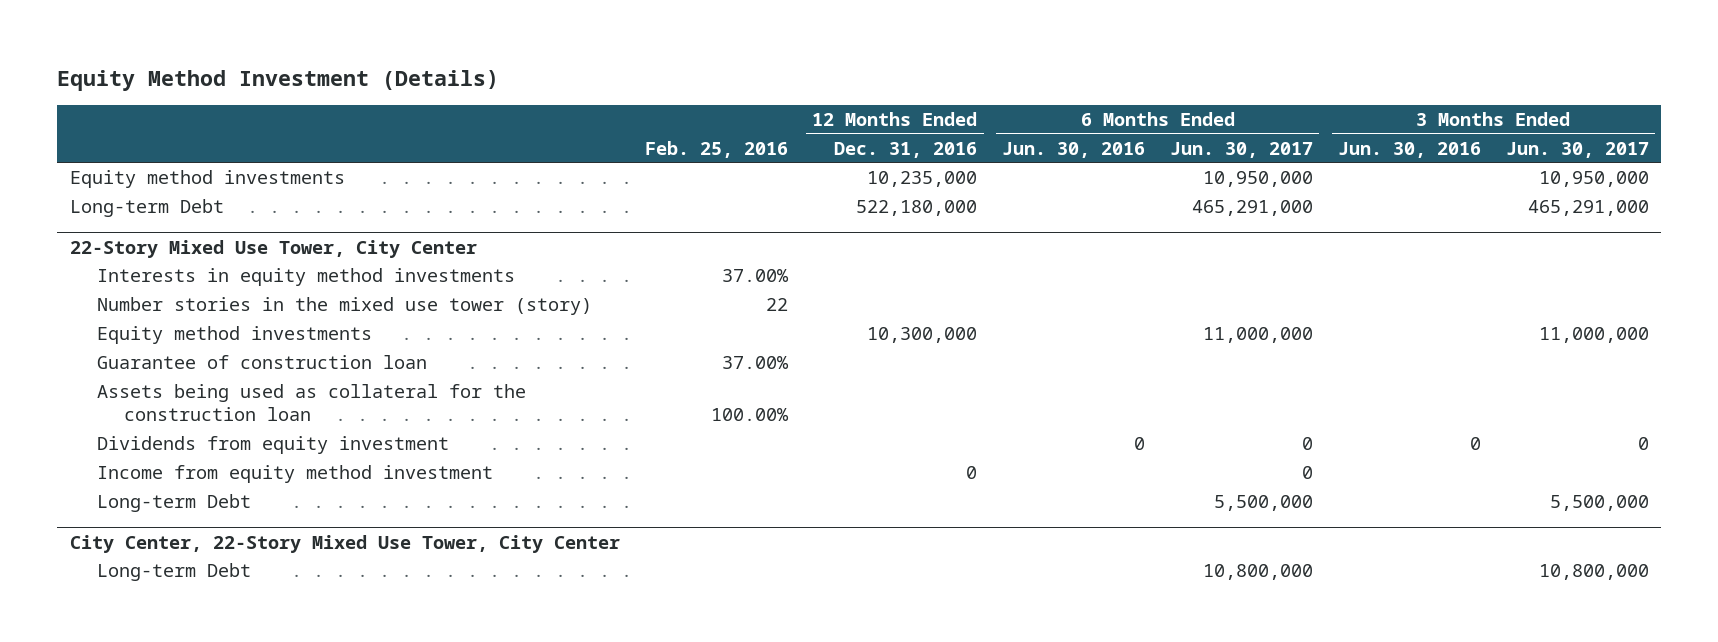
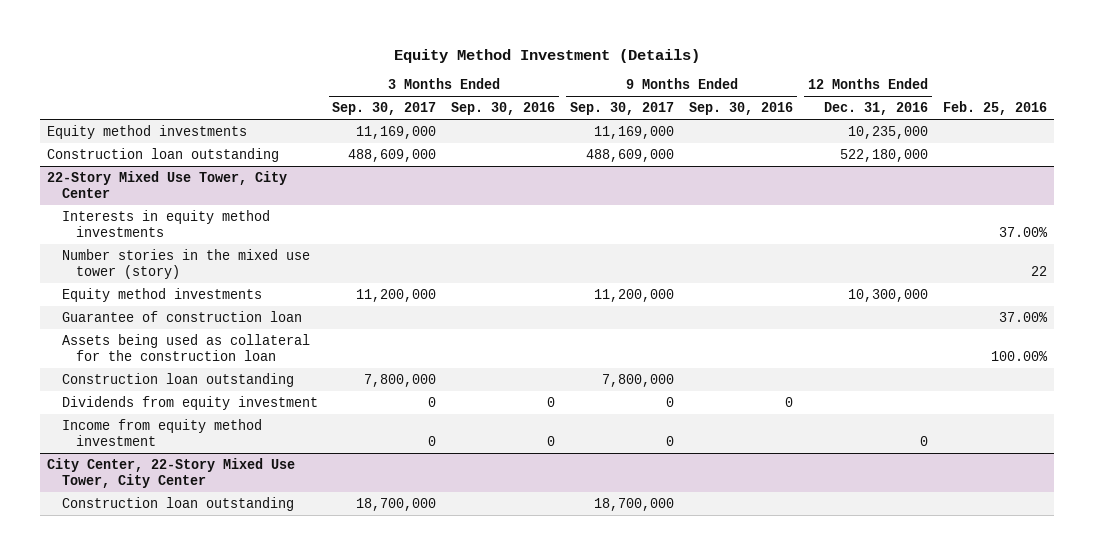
- | Feb. 25, 2016 | 12 Months Ended Dec. 31, 2016 | 6 Months Ended Jun. 30, 2016 | 6 Months Ended Jun. 30, 2017 | 3 Months Ended Jun. 30, 2016 | 3 Months Ended Jun. 30, 2017
+ | 3 Months Ended Sep. 30, 2017 | 3 Months Ended Sep. 30, 2016 | 9 Months Ended Sep. 30, 2017 | 9 Months Ended Sep. 30, 2016 | 12 Months Ended Dec. 31, 2016 | Feb. 25, 2016
- Long-term Debt | | 522,180,000 | | 465,291,000 | | 465,291,000
+ Construction loan outstanding | 488,609,000 | | 488,609,000 | | 522,180,000 |
@ 22-Story Mixed Use Tower, City Center
+ Construction loan outstanding | 7,800,000 | | 7,800,000 | | |
- Long-term Debt | | | | 5,500,000 | | 5,500,000
@ City Center, 22-Story Mixed Use Tower, City Center
- Long-term Debt | | | | 10,800,000 | | 10,800,000
+ Construction loan outstanding | 18,700,000 | | 18,700,000 | | |

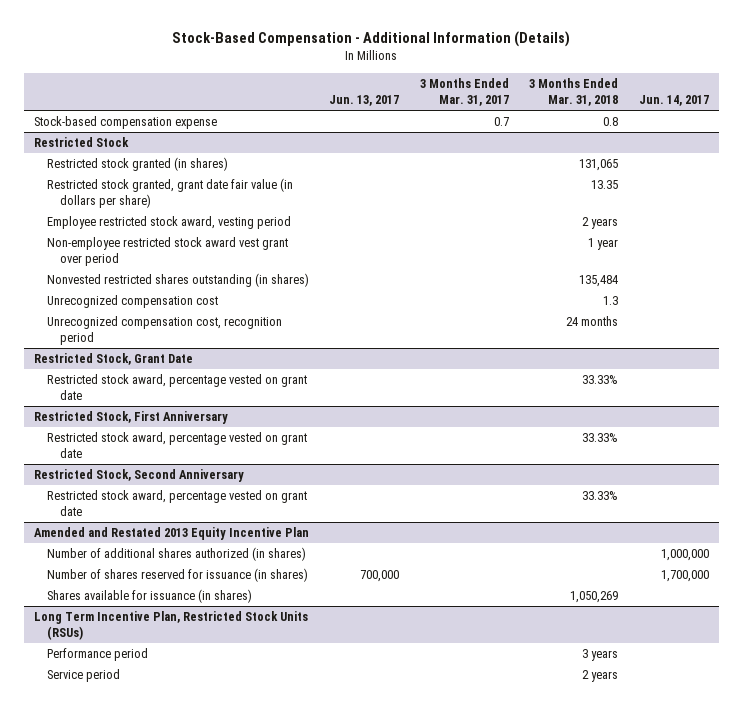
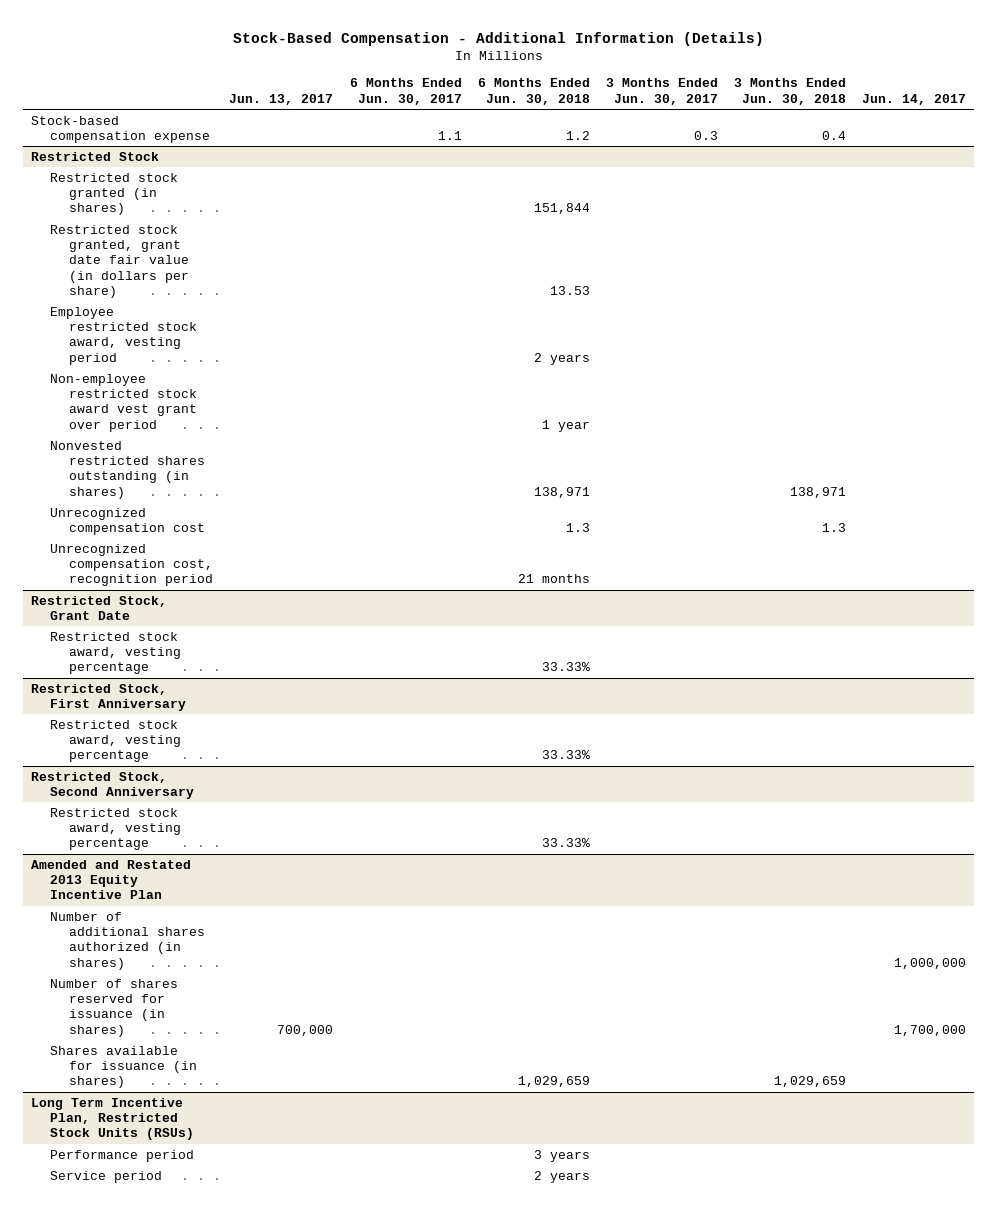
- | Jun. 13, 2017 | 3 Months Ended Mar. 31, 2017 | 3 Months Ended Mar. 31, 2018 | Jun. 14, 2017
+ | Jun. 13, 2017 | 6 Months Ended Jun. 30, 2017 | 6 Months Ended Jun. 30, 2018 | 3 Months Ended Jun. 30, 2017 | 3 Months Ended Jun. 30, 2018 | Jun. 14, 2017
@ Restricted Stock, Grant Date
- Restricted stock award, percentage vested on grant date | | | 33.33% |
+ Restricted stock award, vesting percentage | | | 33.33% | | |
@ Restricted Stock, First Anniversary
- Restricted stock award, percentage vested on grant date | | | 33.33% |
+ Restricted stock award, vesting percentage | | | 33.33% | | |
@ Restricted Stock, Second Anniversary
- Restricted stock award, percentage vested on grant date | | | 33.33% |
+ Restricted stock award, vesting percentage | | | 33.33% | | |

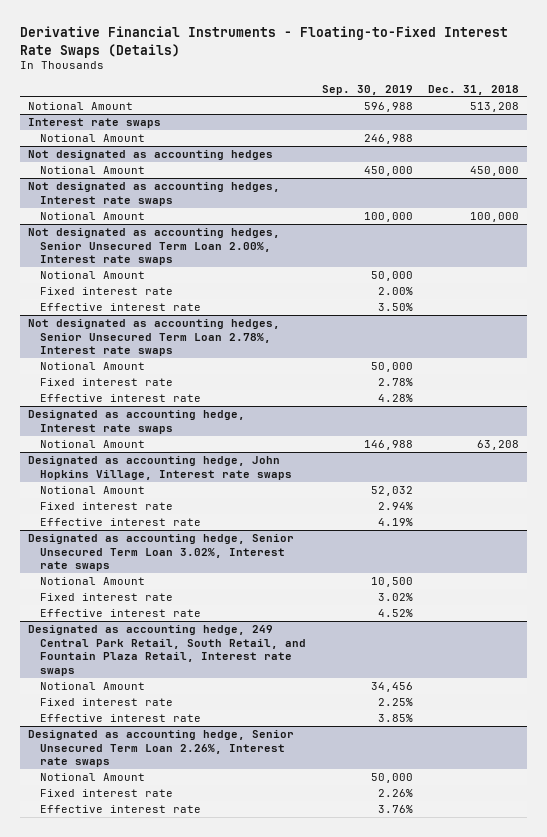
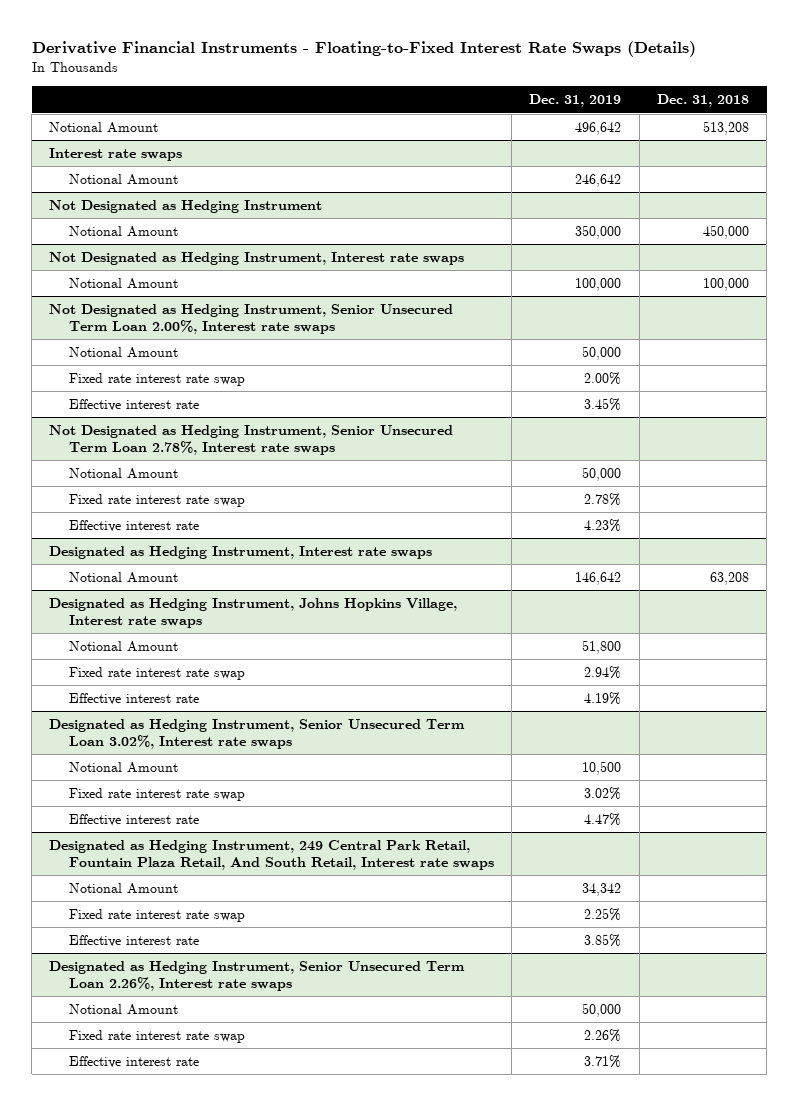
- | Sep. 30, 2019 | Dec. 31, 2018
+ | Dec. 31, 2019 | Dec. 31, 2018
- Not designated as accounting hedges
+ Not Designated as Hedging Instrument
- Not designated as accounting hedges, Interest rate swaps
+ Not Designated as Hedging Instrument, Interest rate swaps
- Not designated as accounting hedges, Senior Unsecured Term Loan 2.00%, Interest rate swaps
+ Not Designated as Hedging Instrument, Senior Unsecured Term Loan 2.00%, Interest rate swaps
- Fixed interest rate | 2.00% |
+ Fixed rate interest rate swap | 2.00% |
- Not designated as accounting hedges, Senior Unsecured Term Loan 2.78%, Interest rate swaps
+ Not Designated as Hedging Instrument, Senior Unsecured Term Loan 2.78%, Interest rate swaps
- Fixed interest rate | 2.78% |
+ Fixed rate interest rate swap | 2.78% |
- Designated as accounting hedge, Interest rate swaps
+ Designated as Hedging Instrument, Interest rate swaps
- Designated as accounting hedge, John Hopkins Village, Interest rate swaps
+ Designated as Hedging Instrument, Johns Hopkins Village, Interest rate swaps
- Fixed interest rate | 2.94% |
+ Fixed rate interest rate swap | 2.94% |
- Designated as accounting hedge, Senior Unsecured Term Loan 3.02%, Interest rate swaps
+ Designated as Hedging Instrument, Senior Unsecured Term Loan 3.02%, Interest rate swaps
- Fixed interest rate | 3.02% |
+ Fixed rate interest rate swap | 3.02% |
- Designated as accounting hedge, 249 Central Park Retail, South Retail, and Fountain Plaza Retail, Interest rate swaps
+ Designated as Hedging Instrument, 249 Central Park Retail, Fountain Plaza Retail, And South Retail, Interest rate swaps
- Fixed interest rate | 2.25% |
+ Fixed rate interest rate swap | 2.25% |
- Designated as accounting hedge, Senior Unsecured Term Loan 2.26%, Interest rate swaps
+ Designated as Hedging Instrument, Senior Unsecured Term Loan 2.26%, Interest rate swaps
- Fixed interest rate | 2.26% |
+ Fixed rate interest rate swap | 2.26% |

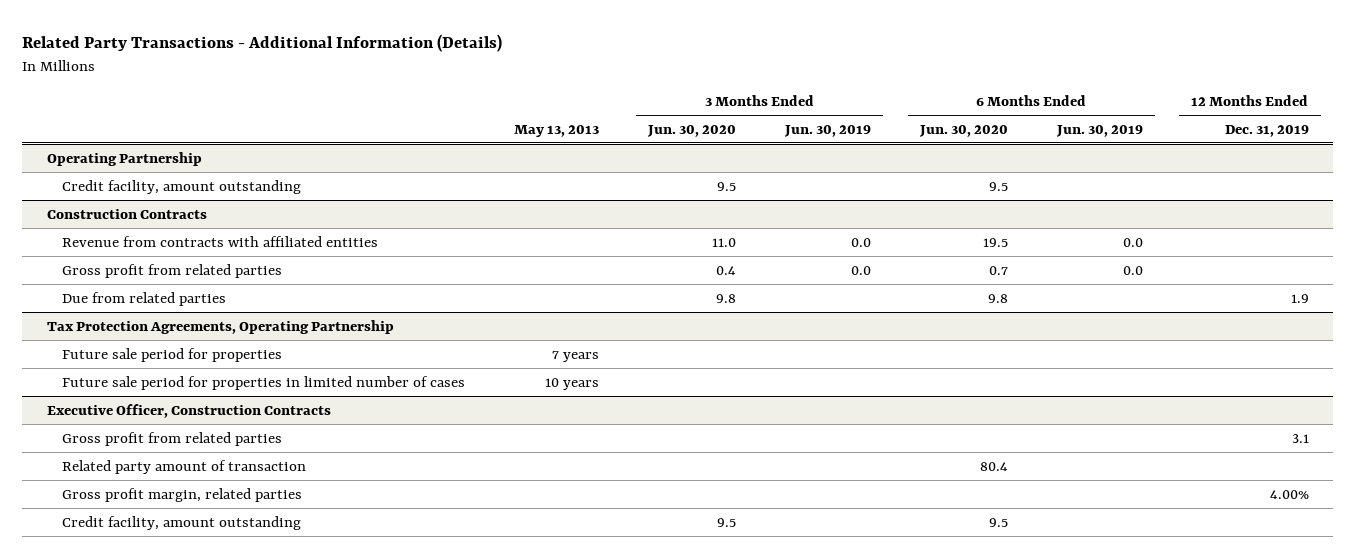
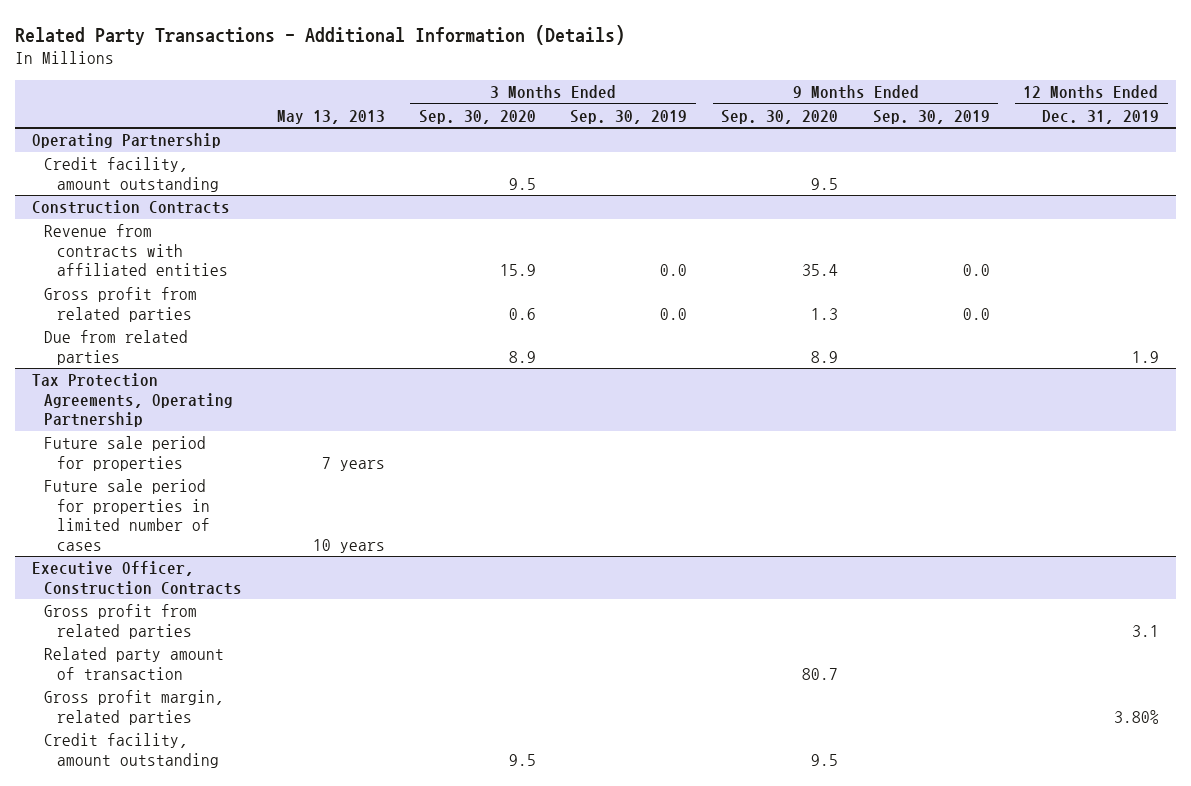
- | May 13, 2013 | 3 Months Ended Jun. 30, 2020 | 3 Months Ended Jun. 30, 2019 | 6 Months Ended Jun. 30, 2020 | 6 Months Ended Jun. 30, 2019 | 12 Months Ended Dec. 31, 2019
+ | May 13, 2013 | 3 Months Ended Sep. 30, 2020 | 3 Months Ended Sep. 30, 2019 | 9 Months Ended Sep. 30, 2020 | 9 Months Ended Sep. 30, 2019 | 12 Months Ended Dec. 31, 2019
@ Executive Officer, Construction Contracts
- Gross profit margin, related parties | | | | | | 4.00%
+ Gross profit margin, related parties | | | | | | 3.80%

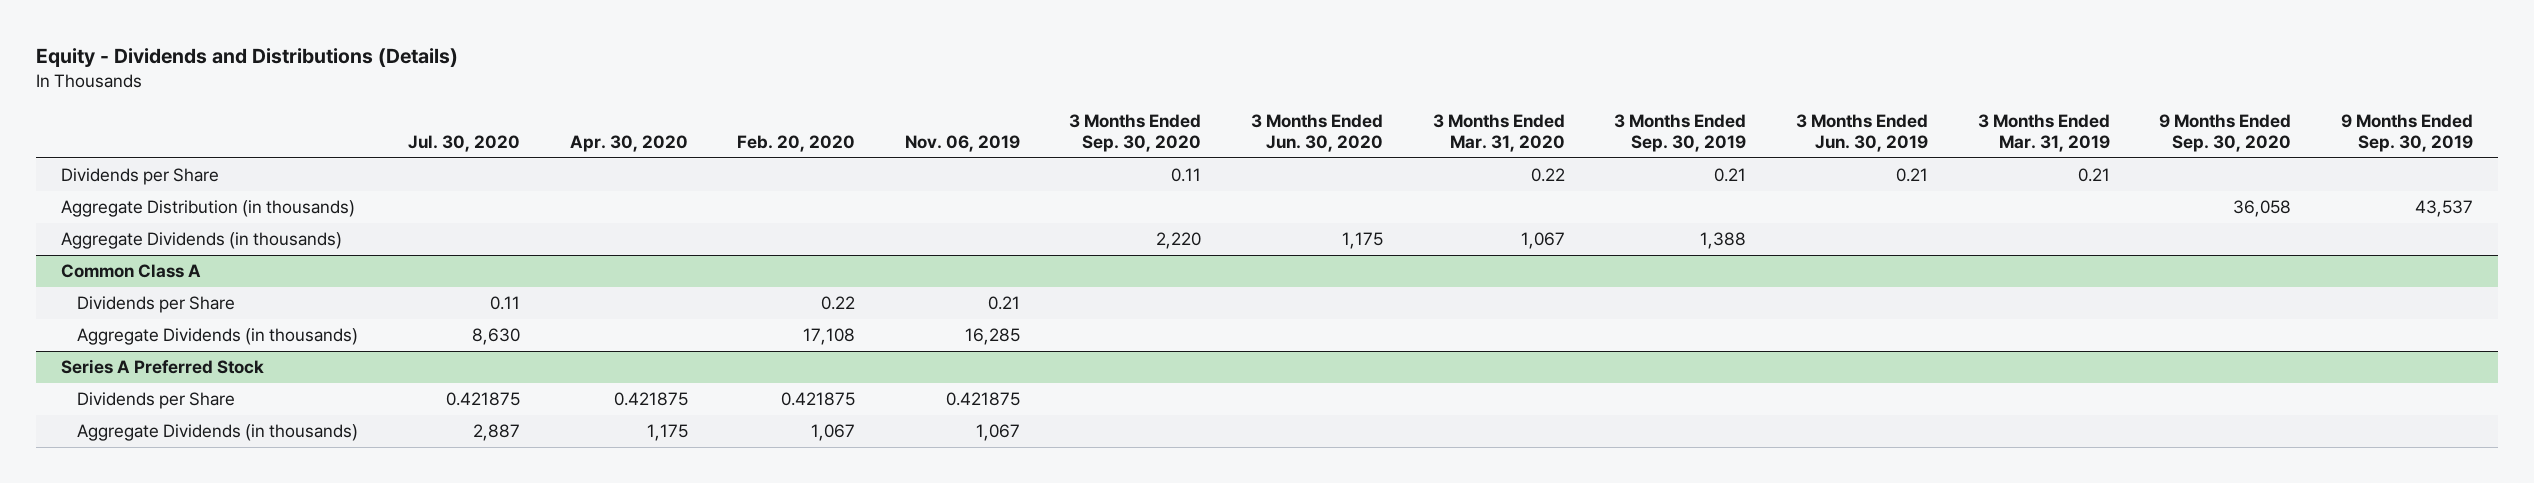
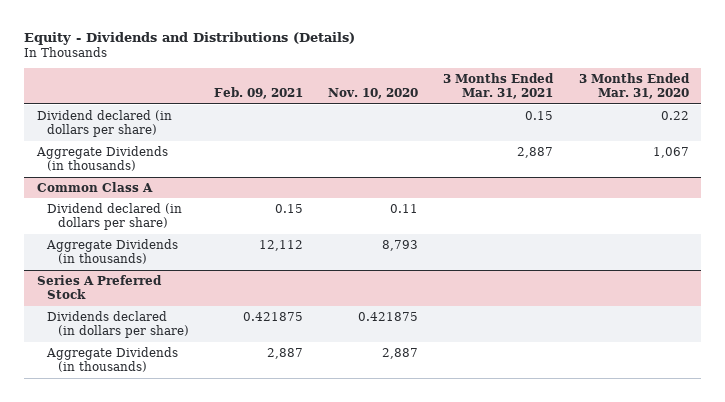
- | Jul. 30, 2020 | Apr. 30, 2020 | Feb. 20, 2020 | Nov. 06, 2019 | 3 Months Ended Sep. 30, 2020 | 3 Months Ended Jun. 30, 2020 | 3 Months Ended Mar. 31, 2020 | 3 Months Ended Sep. 30, 2019 | 3 Months Ended Jun. 30, 2019 | 3 Months Ended Mar. 31, 2019 | 9 Months Ended Sep. 30, 2020 | 9 Months Ended Sep. 30, 2019
+ | Feb. 09, 2021 | Nov. 10, 2020 | 3 Months Ended Mar. 31, 2021 | 3 Months Ended Mar. 31, 2020
- Dividends per Share | | | | | 0.11 | | 0.22 | 0.21 | 0.21 | 0.21 | |
- Aggregate Distribution (in thousands) | | | | | | | | | | | 36,058 | 43,537
+ Dividend declared (in dollars per share) | | | 0.15 | 0.22
@ Common Class A
- Dividends per Share | 0.11 | | 0.22 | 0.21 | | | | | | | |
+ Dividend declared (in dollars per share) | 0.15 | 0.11 | |
@ Series A Preferred Stock
- Dividends per Share | 0.421875 | 0.421875 | 0.421875 | 0.421875 | | | | | | | |
+ Dividends declared (in dollars per share) | 0.421875 | 0.421875 | |

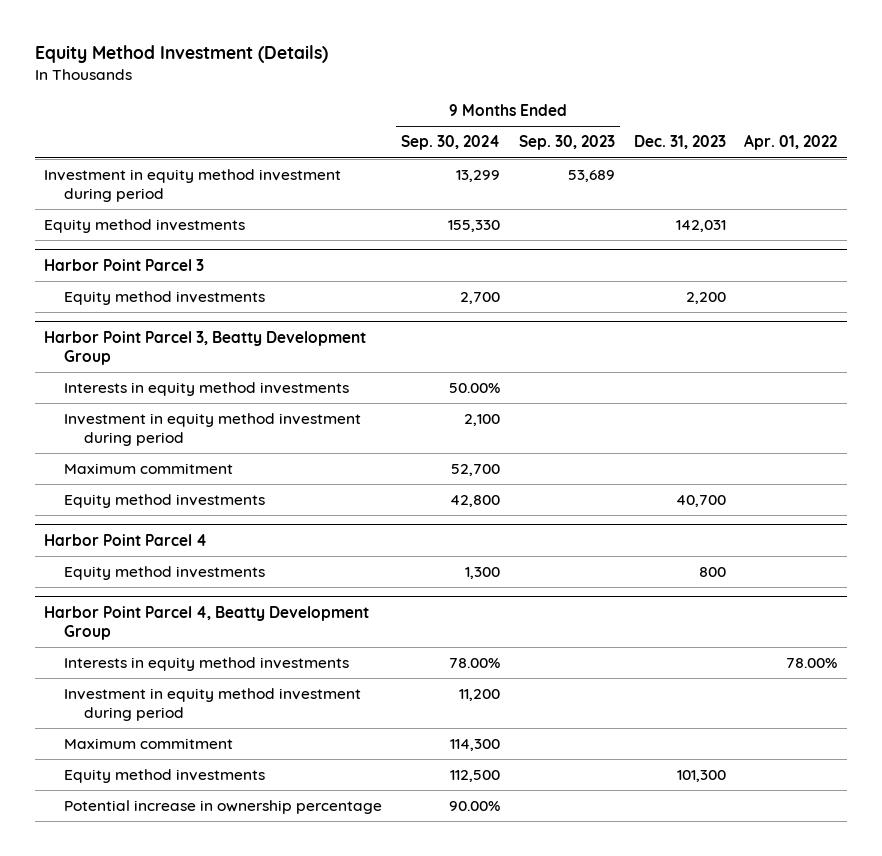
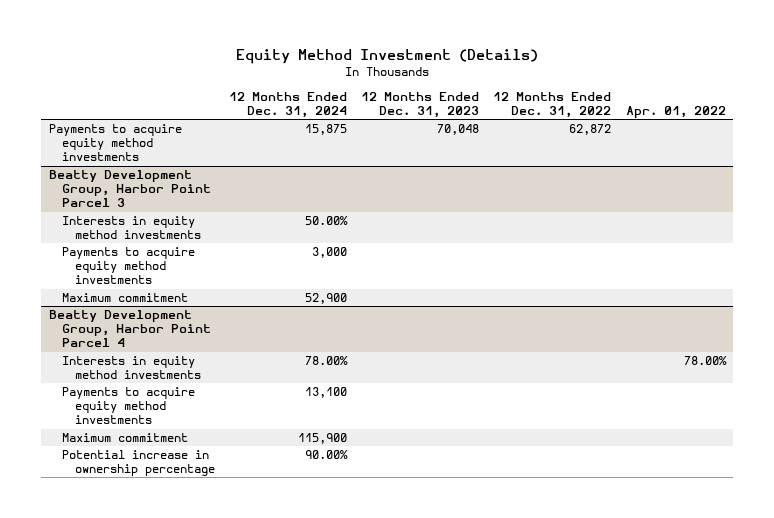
- | 9 Months Ended Sep. 30, 2024 | 9 Months Ended Sep. 30, 2023 | Dec. 31, 2023 | Apr. 01, 2022
+ | 12 Months Ended Dec. 31, 2024 | 12 Months Ended Dec. 31, 2023 | 12 Months Ended Dec. 31, 2022 | Apr. 01, 2022
- Investment in equity method investment during period | 13,299 | 53,689 | |
- Equity method investments | 155,330 | | 142,031 |
- Harbor Point Parcel 3
- Equity method investments | 2,700 | | 2,200 |
- Harbor Point Parcel 3, Beatty Development Group
+ Payments to acquire equity method investments | 15,875 | 70,048 | 62,872 |
+ Beatty Development Group, Harbor Point Parcel 3
- Investment in equity method investment during period | 2,100 | | |
+ Payments to acquire equity method investments | 3,000 | | |
- Equity method investments | 42,800 | | 40,700 |
- Harbor Point Parcel 4
- Equity method investments | 1,300 | | 800 |
- Harbor Point Parcel 4, Beatty Development Group
+ Beatty Development Group, Harbor Point Parcel 4
- Investment in equity method investment during period | 11,200 | | |
+ Payments to acquire equity method investments | 13,100 | | |
- Equity method investments | 112,500 | | 101,300 |

